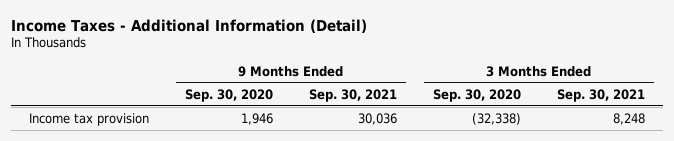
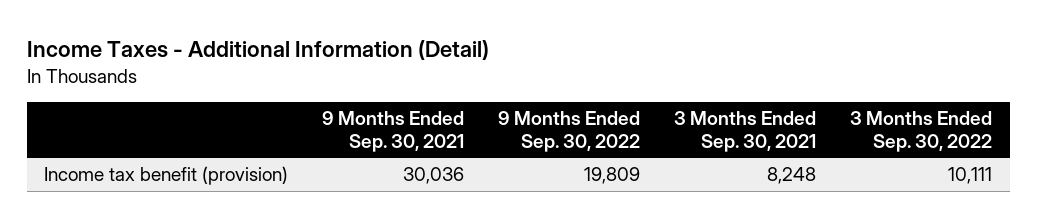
- | 9 Months Ended Sep. 30, 2020 | 9 Months Ended Sep. 30, 2021 | 3 Months Ended Sep. 30, 2020 | 3 Months Ended Sep. 30, 2021
+ | 9 Months Ended Sep. 30, 2021 | 9 Months Ended Sep. 30, 2022 | 3 Months Ended Sep. 30, 2021 | 3 Months Ended Sep. 30, 2022
- Income tax provision | 1,946 | 30,036 | (32,338) | 8,248
+ Income tax benefit (provision) | 30,036 | 19,809 | 8,248 | 10,111

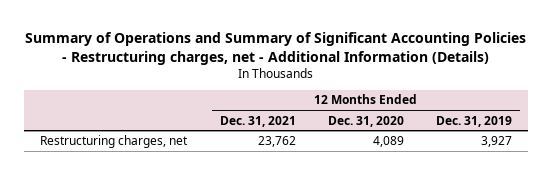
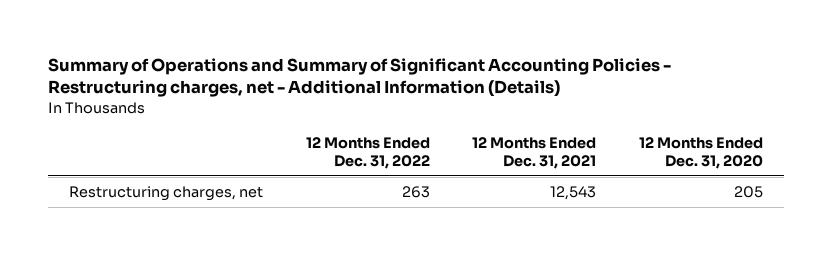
- | 12 Months Ended Dec. 31, 2021 | 12 Months Ended Dec. 31, 2020 | 12 Months Ended Dec. 31, 2019
+ | 12 Months Ended Dec. 31, 2022 | 12 Months Ended Dec. 31, 2021 | 12 Months Ended Dec. 31, 2020
- Restructuring charges, net | 23,762 | 4,089 | 3,927
+ Restructuring charges, net | 263 | 12,543 | 205

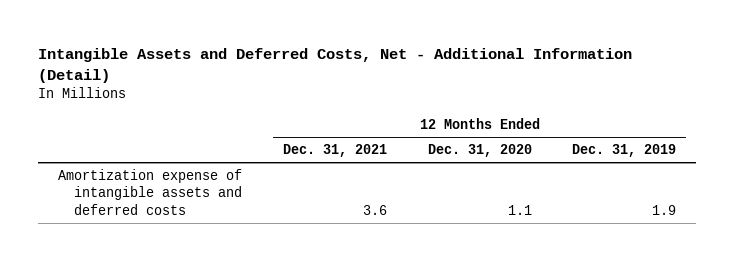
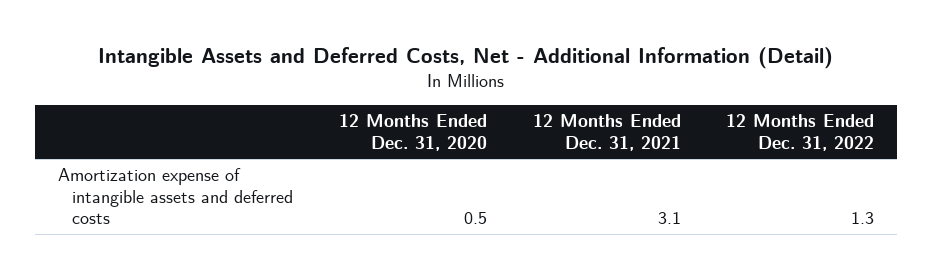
- | 12 Months Ended Dec. 31, 2021 | 12 Months Ended Dec. 31, 2020 | 12 Months Ended Dec. 31, 2019
+ | 12 Months Ended Dec. 31, 2020 | 12 Months Ended Dec. 31, 2021 | 12 Months Ended Dec. 31, 2022
- Amortization expense of intangible assets and deferred costs | 3.6 | 1.1 | 1.9
+ Amortization expense of intangible assets and deferred costs | 0.5 | 3.1 | 1.3

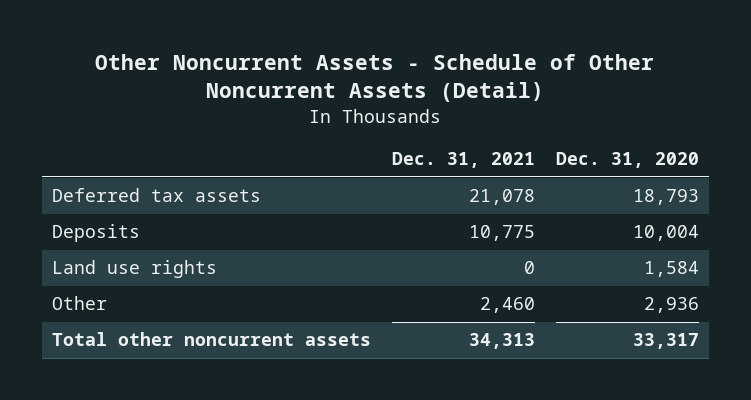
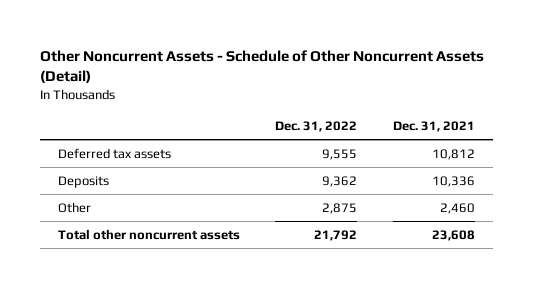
- | Dec. 31, 2021 | Dec. 31, 2020
+ | Dec. 31, 2022 | Dec. 31, 2021
- Deferred tax assets | 21,078 | 18,793
- Deposits | 10,775 | 10,004
- Land use rights | 0 | 1,584
+ Deferred tax assets | 9,555 | 10,812
+ Deposits | 9,362 | 10,336
- Total other noncurrent assets | 34,313 | 33,317
+ Total other noncurrent assets | 21,792 | 23,608

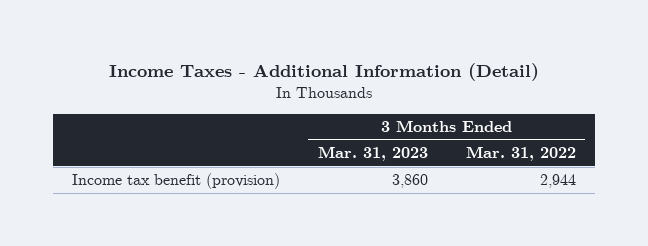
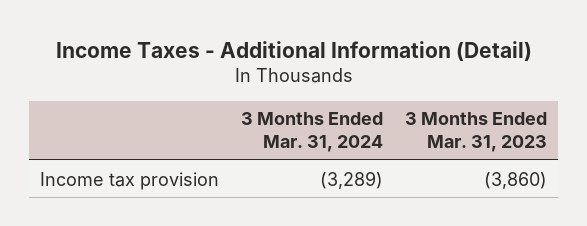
- | 3 Months Ended Mar. 31, 2023 | 3 Months Ended Mar. 31, 2022
+ | 3 Months Ended Mar. 31, 2024 | 3 Months Ended Mar. 31, 2023
- Income tax benefit (provision) | 3,860 | 2,944
+ Income tax provision | (3,289) | (3,860)

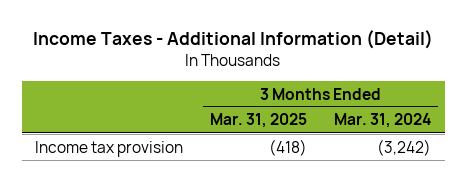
- | 3 Months Ended Mar. 31, 2024 | 3 Months Ended Mar. 31, 2023
+ | 3 Months Ended Mar. 31, 2025 | 3 Months Ended Mar. 31, 2024
- Income tax provision | (3,289) | (3,860)
+ Income tax provision | (418) | (3,242)

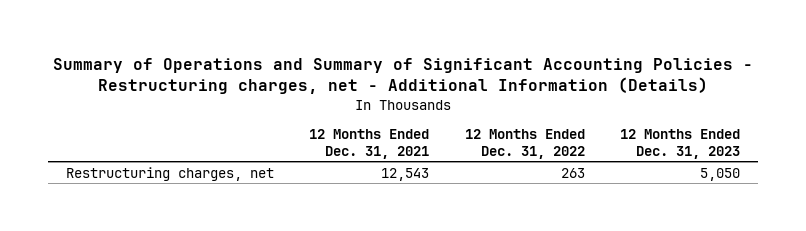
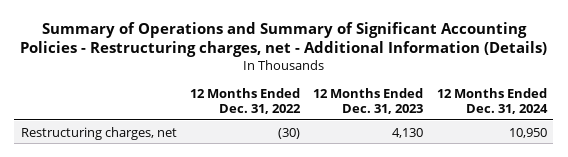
- | 12 Months Ended Dec. 31, 2021 | 12 Months Ended Dec. 31, 2022 | 12 Months Ended Dec. 31, 2023
+ | 12 Months Ended Dec. 31, 2022 | 12 Months Ended Dec. 31, 2023 | 12 Months Ended Dec. 31, 2024
- Restructuring charges, net | 12,543 | 263 | 5,050
+ Restructuring charges, net | (30) | 4,130 | 10,950

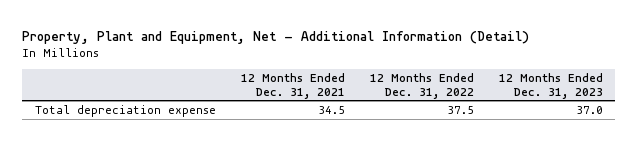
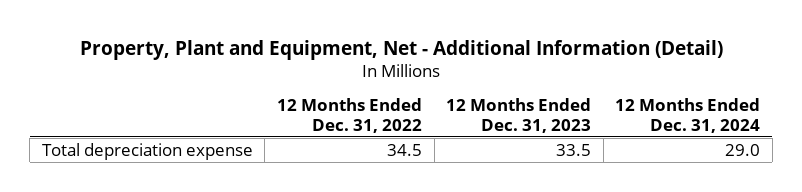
- | 12 Months Ended Dec. 31, 2021 | 12 Months Ended Dec. 31, 2022 | 12 Months Ended Dec. 31, 2023
+ | 12 Months Ended Dec. 31, 2022 | 12 Months Ended Dec. 31, 2023 | 12 Months Ended Dec. 31, 2024
- Total depreciation expense | 34.5 | 37.5 | 37.0
+ Total depreciation expense | 34.5 | 33.5 | 29.0

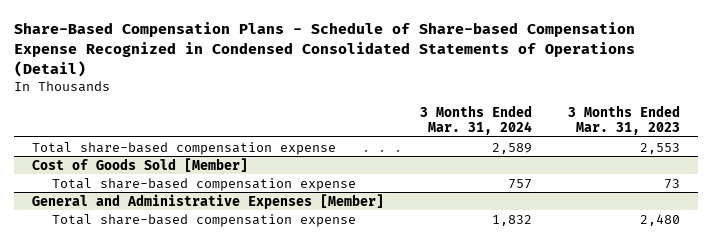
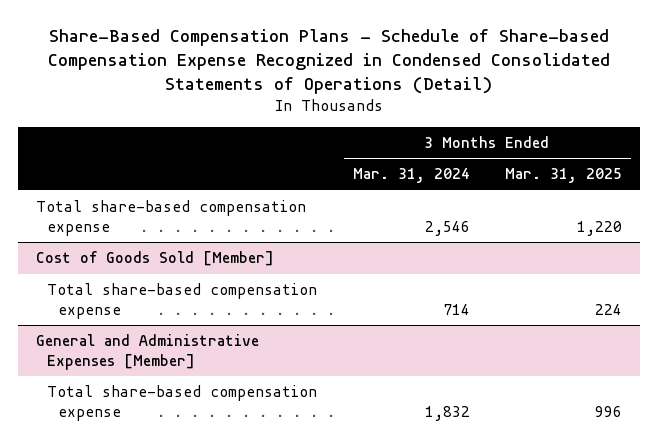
- | 3 Months Ended Mar. 31, 2024 | 3 Months Ended Mar. 31, 2023
+ | 3 Months Ended Mar. 31, 2024 | 3 Months Ended Mar. 31, 2025
- Total share-based compensation expense | 2,589 | 2,553
+ Total share-based compensation expense | 2,546 | 1,220
@ Cost of Goods Sold [Member]
- Total share-based compensation expense | 757 | 73
+ Total share-based compensation expense | 714 | 224

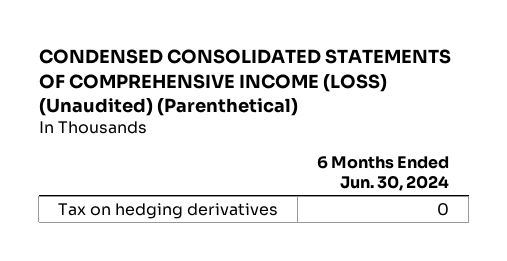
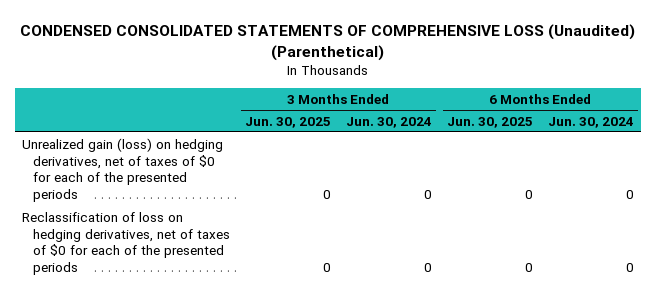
- CONDENSED CONSOLIDATED STATEMENTS OF COMPREHENSIVE INCOME (LOSS) (Unaudited) (Parenthetical)
+ CONDENSED CONSOLIDATED STATEMENTS OF COMPREHENSIVE LOSS (Unaudited) (Parenthetical)
- | 6 Months Ended Jun. 30, 2024
+ | 3 Months Ended Jun. 30, 2025 | 3 Months Ended Jun. 30, 2024 | 6 Months Ended Jun. 30, 2025 | 6 Months Ended Jun. 30, 2024
- Tax on hedging derivatives | 0
+ Unrealized gain (loss) on hedging derivatives, net of taxes of $0 for each of the presented periods | 0 | 0 | 0 | 0
+ Reclassification of loss on hedging derivatives, net of taxes of $0 for each of the presented periods | 0 | 0 | 0 | 0

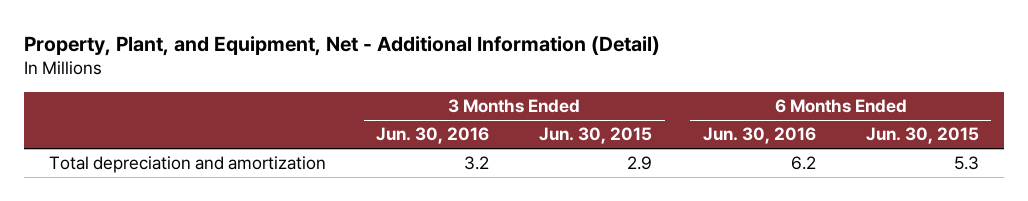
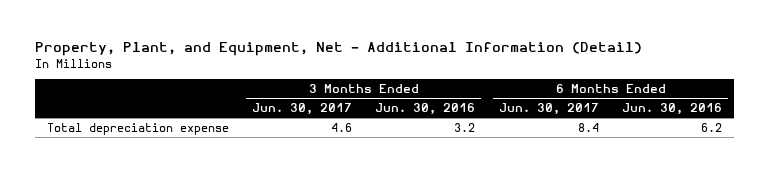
- | 3 Months Ended Jun. 30, 2016 | 3 Months Ended Jun. 30, 2015 | 6 Months Ended Jun. 30, 2016 | 6 Months Ended Jun. 30, 2015
+ | 3 Months Ended Jun. 30, 2017 | 3 Months Ended Jun. 30, 2016 | 6 Months Ended Jun. 30, 2017 | 6 Months Ended Jun. 30, 2016
- Total depreciation and amortization | 3.2 | 2.9 | 6.2 | 5.3
+ Total depreciation expense | 4.6 | 3.2 | 8.4 | 6.2

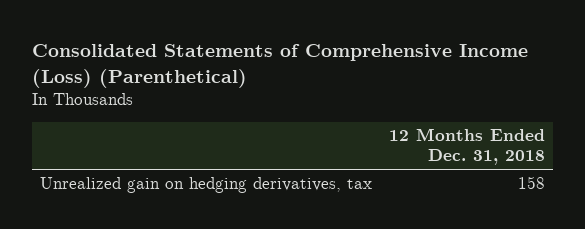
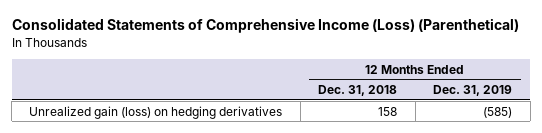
- | 12 Months Ended Dec. 31, 2018
+ | 12 Months Ended Dec. 31, 2018 | 12 Months Ended Dec. 31, 2019
- Unrealized gain on hedging derivatives, tax | 158
+ Unrealized gain (loss) on hedging derivatives | 158 | (585)

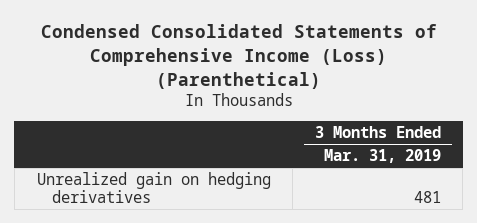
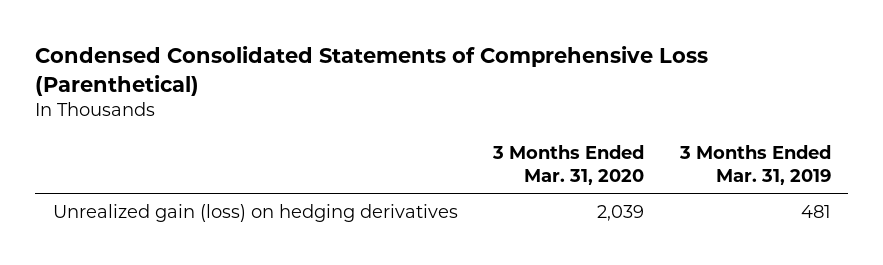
- Condensed Consolidated Statements of Comprehensive Income (Loss) (Parenthetical)
+ Condensed Consolidated Statements of Comprehensive Loss (Parenthetical)
- | 3 Months Ended Mar. 31, 2019
+ | 3 Months Ended Mar. 31, 2020 | 3 Months Ended Mar. 31, 2019
- Unrealized gain on hedging derivatives | 481
+ Unrealized gain (loss) on hedging derivatives | 2,039 | 481

